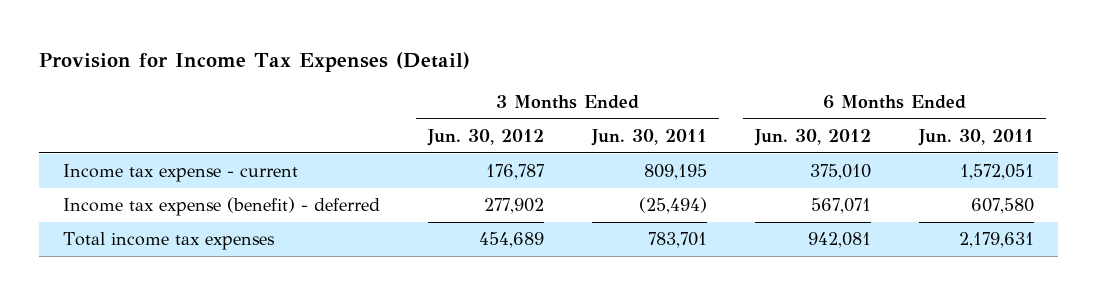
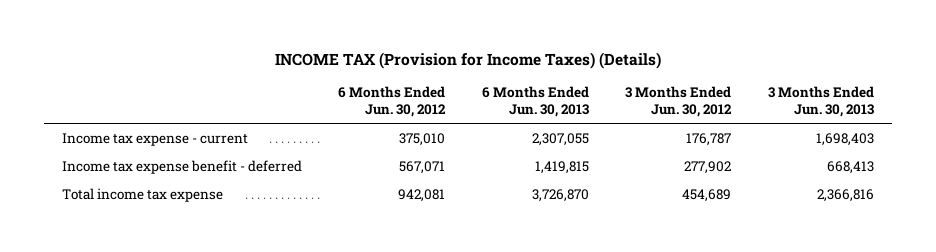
- Provision for Income Tax Expenses (Detail)
+ INCOME TAX (Provision for Income Taxes) (Details)
- | 3 Months Ended Jun. 30, 2012 | 3 Months Ended Jun. 30, 2011 | 6 Months Ended Jun. 30, 2012 | 6 Months Ended Jun. 30, 2011
+ | 6 Months Ended Jun. 30, 2012 | 6 Months Ended Jun. 30, 2013 | 3 Months Ended Jun. 30, 2012 | 3 Months Ended Jun. 30, 2013
- Income tax expense (benefit) - deferred | 277,902 | (25,494) | 567,071 | 607,580
- Total income tax expenses | 454,689 | 783,701 | 942,081 | 2,179,631
+ Income tax expense benefit - deferred | 567,071 | 1,419,815 | 277,902 | 668,413
+ Total income tax expense | 942,081 | 3,726,870 | 454,689 | 2,366,816

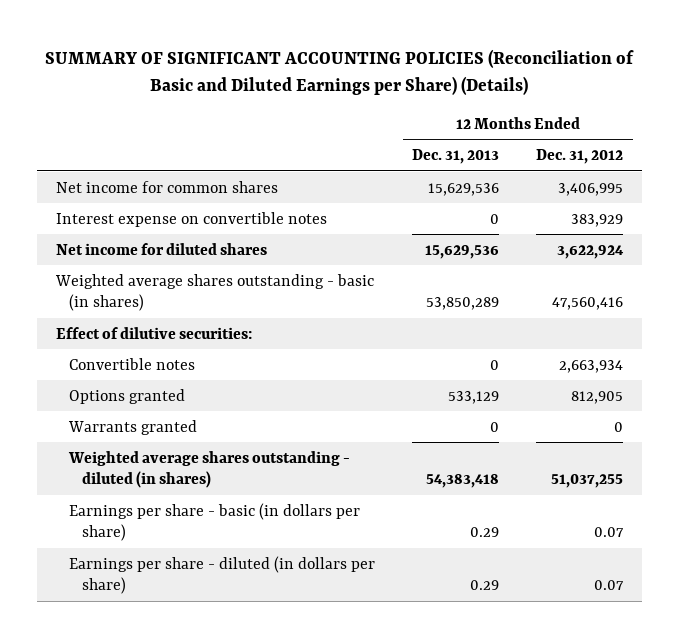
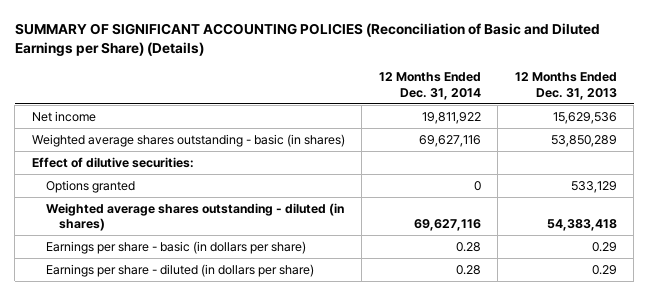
- | 12 Months Ended Dec. 31, 2013 | 12 Months Ended Dec. 31, 2012
+ | 12 Months Ended Dec. 31, 2014 | 12 Months Ended Dec. 31, 2013
- Net income for common shares | 15,629,536 | 3,406,995
- Interest expense on convertible notes | 0 | 383,929
- Net income for diluted shares | 15,629,536 | 3,622,924
+ Net income | 19,811,922 | 15,629,536
- Convertible notes | 0 | 2,663,934
- Warrants granted | 0 | 0

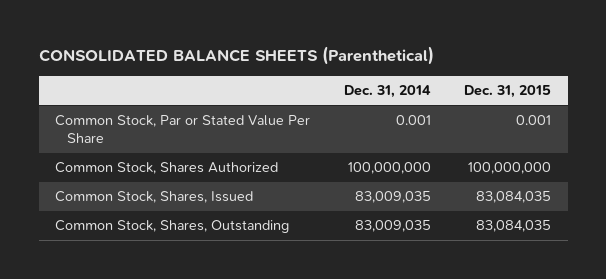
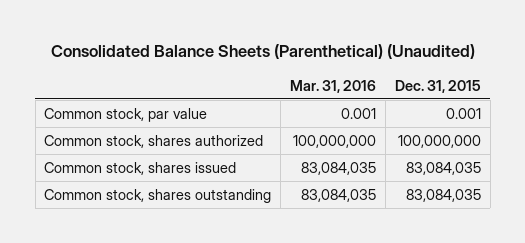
- CONSOLIDATED BALANCE SHEETS (Parenthetical)
+ Consolidated Balance Sheets (Parenthetical) (Unaudited)
- | Dec. 31, 2014 | Dec. 31, 2015
+ | Mar. 31, 2016 | Dec. 31, 2015
- Common Stock, Par or Stated Value Per Share | 0.001 | 0.001
- Common Stock, Shares Authorized | 100,000,000 | 100,000,000
- Common Stock, Shares, Issued | 83,009,035 | 83,084,035
- Common Stock, Shares, Outstanding | 83,009,035 | 83,084,035
+ Common stock, par value | 0.001 | 0.001
+ Common stock, shares authorized | 100,000,000 | 100,000,000
+ Common stock, shares issued | 83,084,035 | 83,084,035
+ Common stock, shares outstanding | 83,084,035 | 83,084,035

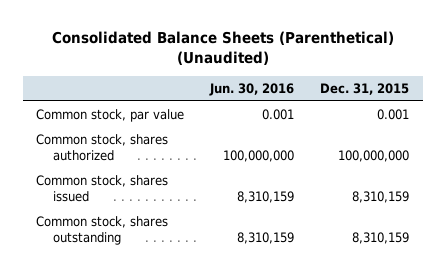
- | Mar. 31, 2016 | Dec. 31, 2015
+ | Jun. 30, 2016 | Dec. 31, 2015
- Common stock, shares issued | 83,084,035 | 83,084,035
- Common stock, shares outstanding | 83,084,035 | 83,084,035
+ Common stock, shares issued | 8,310,159 | 8,310,159
+ Common stock, shares outstanding | 8,310,159 | 8,310,159

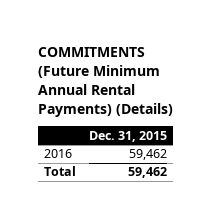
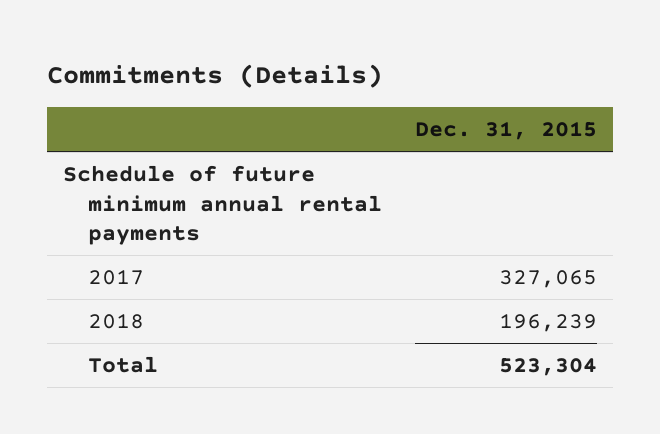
- COMMITMENTS (Future Minimum Annual Rental Payments) (Details)
+ Commitments (Details)
- 2016 | 59,462
- Total | 59,462
+ Schedule of future minimum annual rental payments
+ 2017 | 327,065
+ 2018 | 196,239
+ Total | 523,304

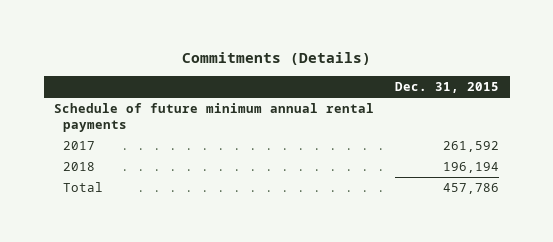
- 2017 | 327,065
- 2018 | 196,239
- Total | 523,304
+ 2017 | 261,592
+ 2018 | 196,194
+ Total | 457,786

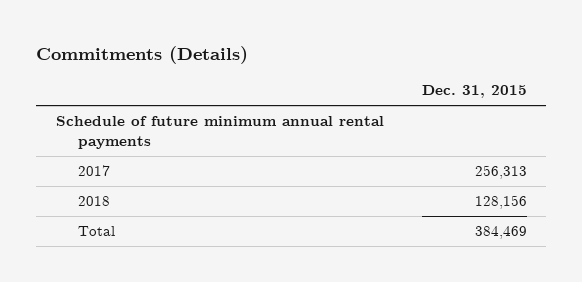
- 2017 | 261,592
- 2018 | 196,194
- Total | 457,786
+ 2017 | 256,313
+ 2018 | 128,156
+ Total | 384,469

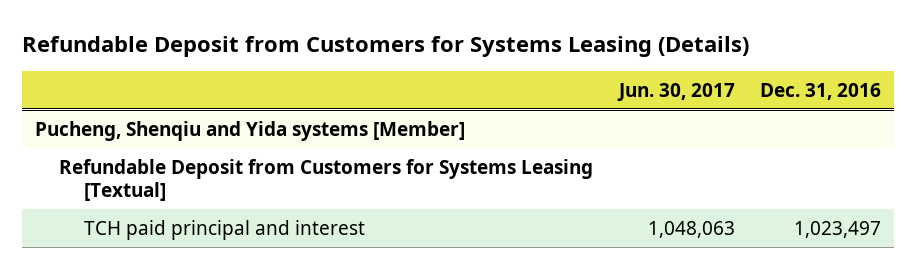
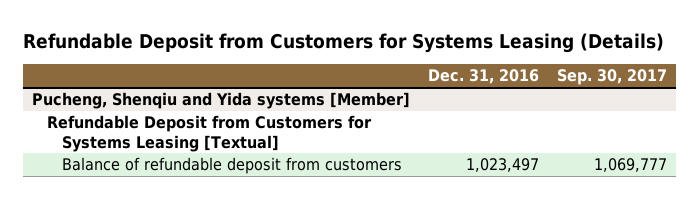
- | Jun. 30, 2017 | Dec. 31, 2016
+ | Dec. 31, 2016 | Sep. 30, 2017
@ Pucheng, Shenqiu and Yida systems [Member]
- TCH paid principal and interest | 1,048,063 | 1,023,497
+ Balance of refundable deposit from customers | 1,023,497 | 1,069,777

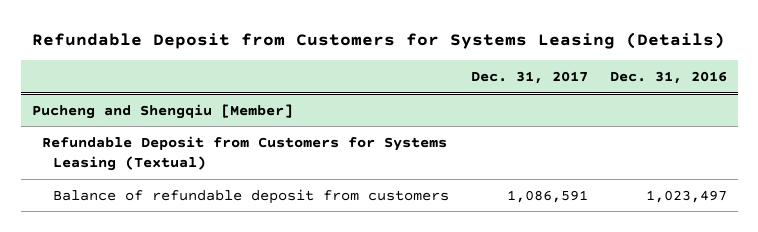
- | Dec. 31, 2016 | Sep. 30, 2017
+ | Dec. 31, 2017 | Dec. 31, 2016
- Pucheng, Shenqiu and Yida systems [Member]
- Refundable Deposit from Customers for Systems Leasing [Textual]
+ Pucheng and Shengqiu [Member]
+ Refundable Deposit from Customers for Systems Leasing (Textual)

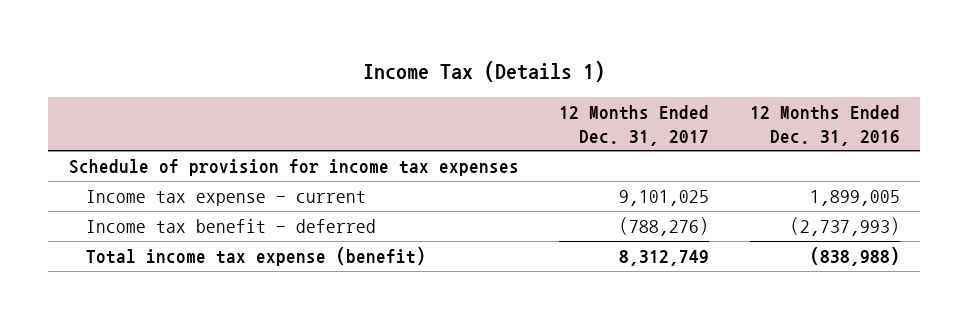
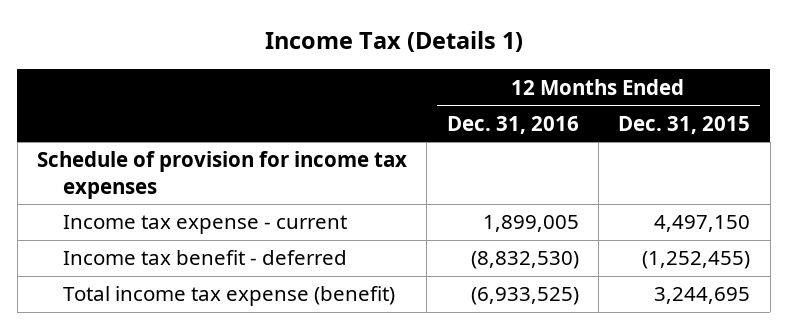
- | 12 Months Ended Dec. 31, 2017 | 12 Months Ended Dec. 31, 2016
+ | 12 Months Ended Dec. 31, 2016 | 12 Months Ended Dec. 31, 2015
- Income tax benefit - deferred | (788,276) | (2,737,993)
- Total income tax expense (benefit) | 8,312,749 | (838,988)
+ Income tax benefit - deferred | (8,832,530) | (1,252,455)
+ Total income tax expense (benefit) | (6,933,525) | 3,244,695

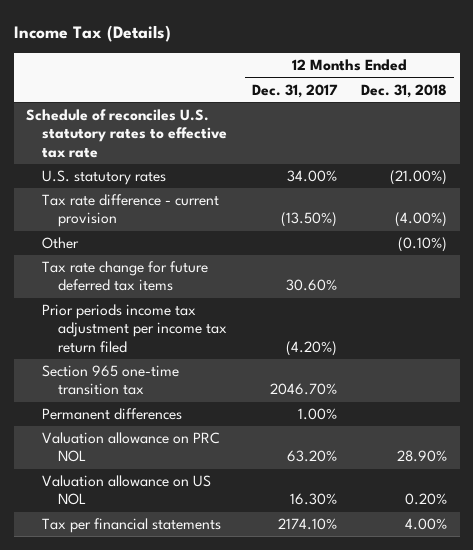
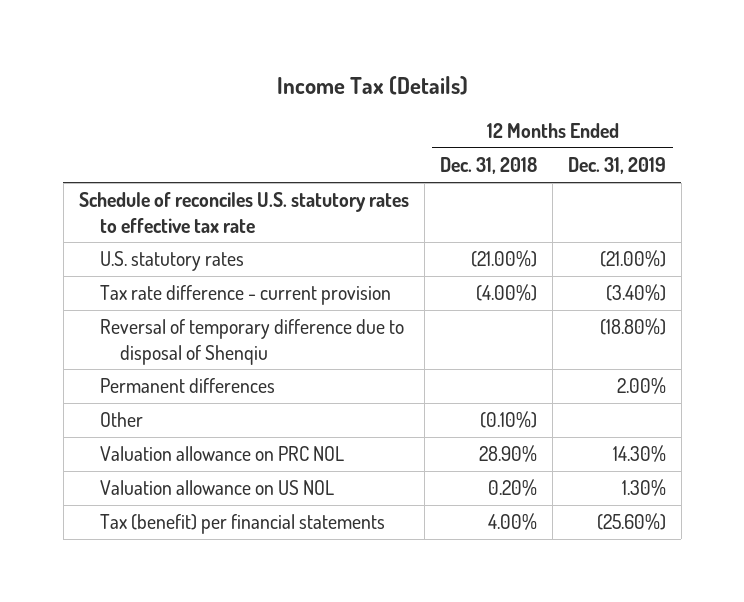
- | 12 Months Ended Dec. 31, 2017 | 12 Months Ended Dec. 31, 2018
+ | 12 Months Ended Dec. 31, 2018 | 12 Months Ended Dec. 31, 2019
- Tax rate change for future deferred tax items | 30.60% |
- Prior periods income tax adjustment per income tax return filed | (4.20%) |
- Section 965 one-time transition tax | 2046.70% |
+ Reversal of temporary difference due to disposal of Shenqiu | | (18.80%)
moved down: Other | (0.10%) |
- Tax per financial statements | 2174.10% | 4.00%
+ Tax (benefit) per financial statements | 4.00% | (25.60%)

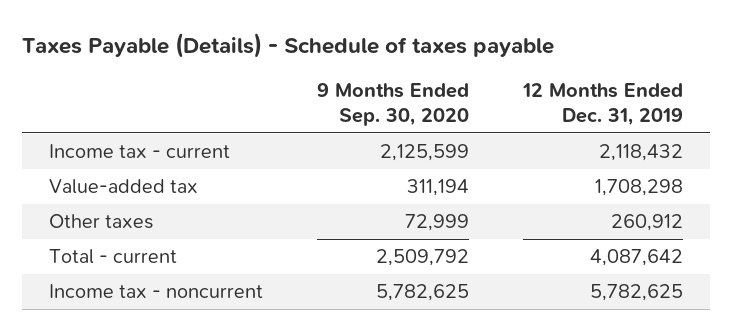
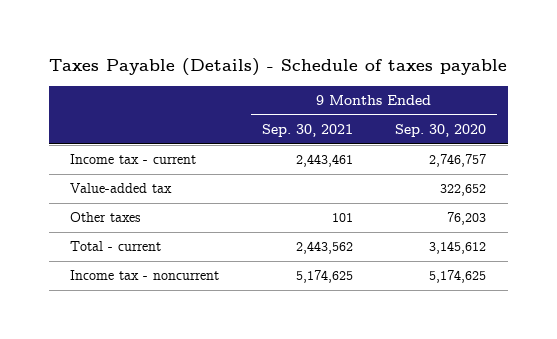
- | 9 Months Ended Sep. 30, 2020 | 12 Months Ended Dec. 31, 2019
+ | 9 Months Ended Sep. 30, 2021 | 9 Months Ended Sep. 30, 2020
- Income tax - current | 2,125,599 | 2,118,432
- Value-added tax | 311,194 | 1,708,298
- Other taxes | 72,999 | 260,912
- Total - current | 2,509,792 | 4,087,642
- Income tax - noncurrent | 5,782,625 | 5,782,625
+ Income tax - current | 2,443,461 | 2,746,757
+ Value-added tax | | 322,652
+ Other taxes | 101 | 76,203
+ Total - current | 2,443,562 | 3,145,612
+ Income tax - noncurrent | 5,174,625 | 5,174,625

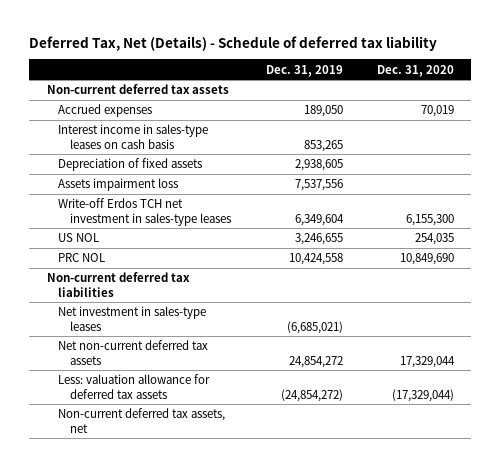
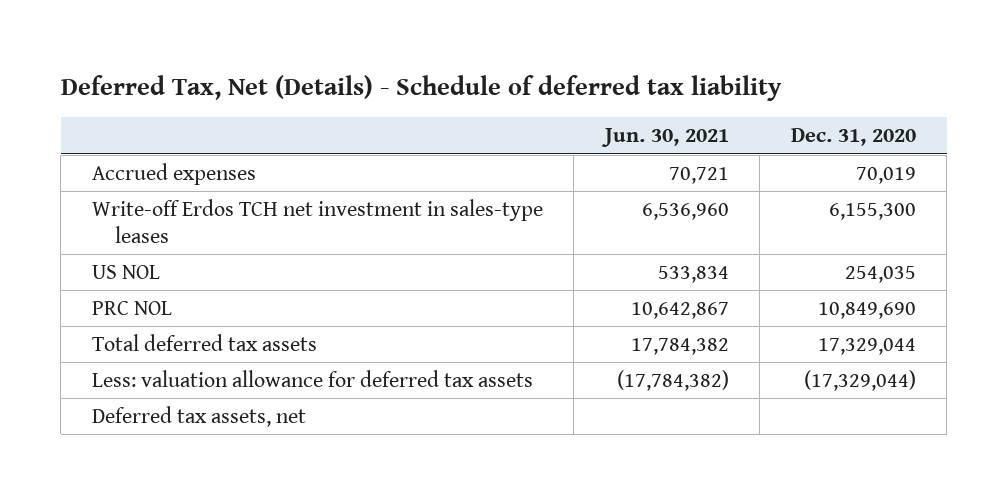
- | Dec. 31, 2019 | Dec. 31, 2020
+ | Jun. 30, 2021 | Dec. 31, 2020
- Non-current deferred tax assets
- Interest income in sales-type leases on cash basis | 853,265 |
- Depreciation of fixed assets | 2,938,605 |
- Assets impairment loss | 7,537,556 |
- Non-current deferred tax liabilities
- Net investment in sales-type leases | (6,685,021) |
- Net non-current deferred tax assets | 24,854,272 | 17,329,044
+ Total deferred tax assets | 17,784,382 | 17,329,044
- Non-current deferred tax assets, net
+ Deferred tax assets, net

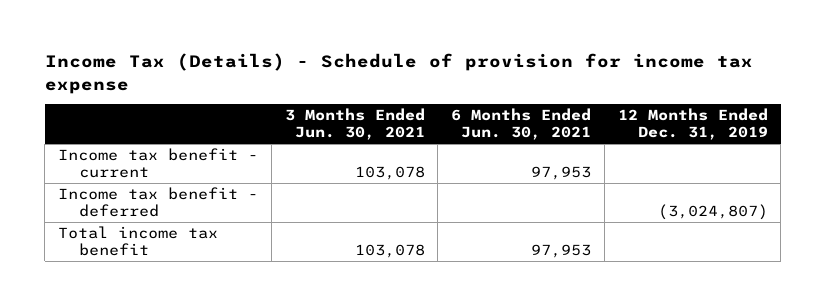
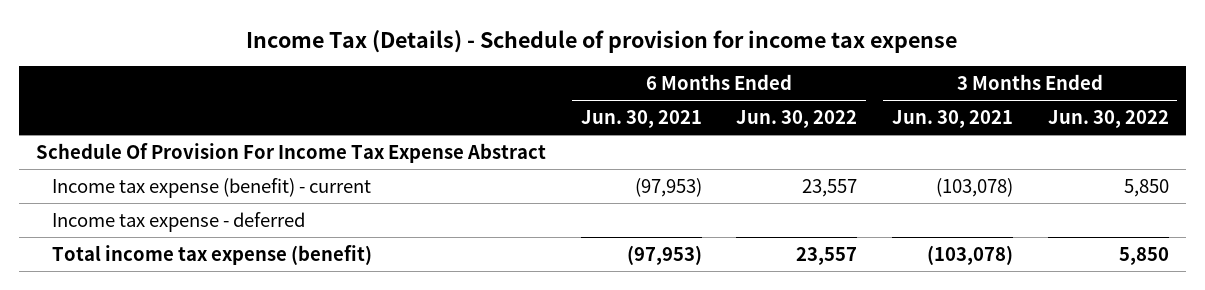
- | 3 Months Ended Jun. 30, 2021 | 6 Months Ended Jun. 30, 2021 | 12 Months Ended Dec. 31, 2019
+ | 6 Months Ended Jun. 30, 2021 | 6 Months Ended Jun. 30, 2022 | 3 Months Ended Jun. 30, 2021 | 3 Months Ended Jun. 30, 2022
- Income tax benefit - current | 103,078 | 97,953 |
- Income tax benefit - deferred | | | (3,024,807)
- Total income tax benefit | 103,078 | 97,953 |
+ Schedule Of Provision For Income Tax Expense Abstract
+ Income tax expense (benefit) - current | (97,953) | 23,557 | (103,078) | 5,850
+ Income tax expense - deferred
+ Total income tax expense (benefit) | (97,953) | 23,557 | (103,078) | 5,850

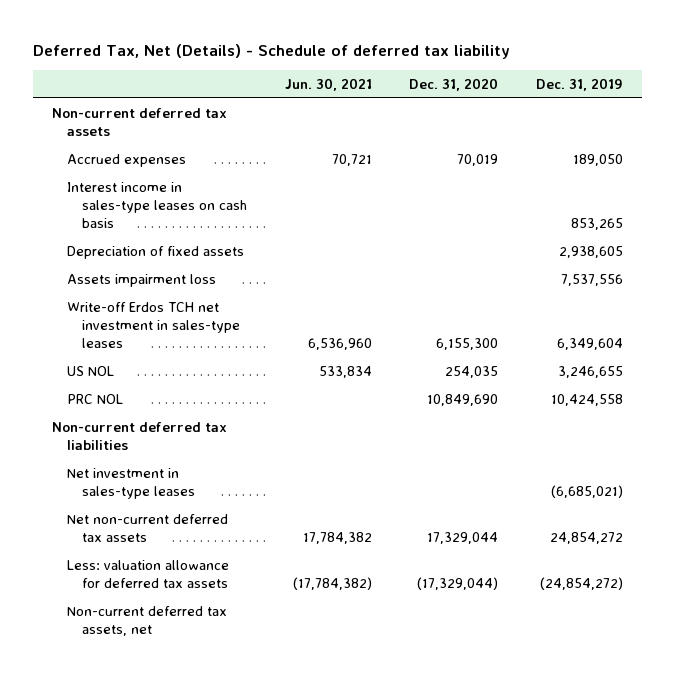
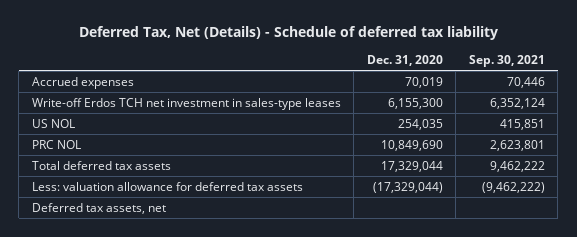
- | Jun. 30, 2021 | Dec. 31, 2020 | Dec. 31, 2019
+ | Dec. 31, 2020 | Sep. 30, 2021
- Non-current deferred tax assets
- Interest income in sales-type leases on cash basis | | | 853,265
- Depreciation of fixed assets | | | 2,938,605
- Assets impairment loss | | | 7,537,556
- Non-current deferred tax liabilities
- Net investment in sales-type leases | | | (6,685,021)
- Net non-current deferred tax assets | 17,784,382 | 17,329,044 | 24,854,272
+ Total deferred tax assets | 17,329,044 | 9,462,222
- Non-current deferred tax assets, net
+ Deferred tax assets, net

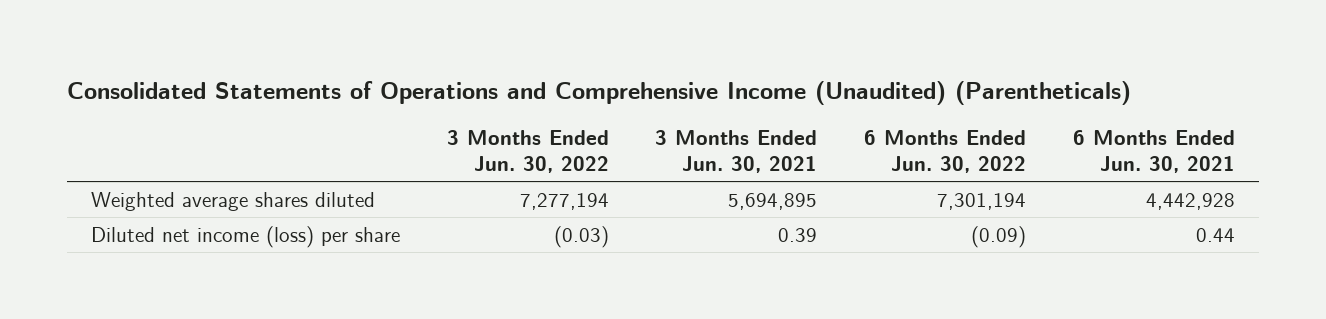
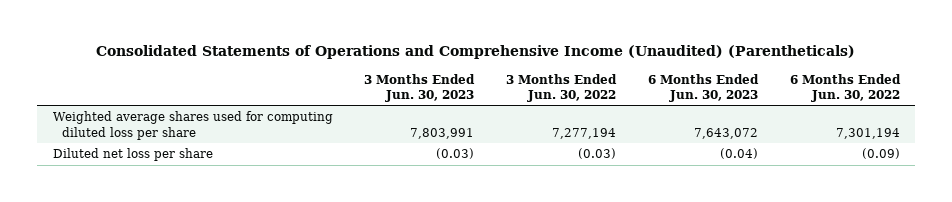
- | 3 Months Ended Jun. 30, 2022 | 3 Months Ended Jun. 30, 2021 | 6 Months Ended Jun. 30, 2022 | 6 Months Ended Jun. 30, 2021
+ | 3 Months Ended Jun. 30, 2023 | 3 Months Ended Jun. 30, 2022 | 6 Months Ended Jun. 30, 2023 | 6 Months Ended Jun. 30, 2022
- Weighted average shares diluted | 7,277,194 | 5,694,895 | 7,301,194 | 4,442,928
- Diluted net income (loss) per share | (0.03) | 0.39 | (0.09) | 0.44
+ Weighted average shares used for computing diluted loss per share | 7,803,991 | 7,277,194 | 7,643,072 | 7,301,194
+ Diluted net loss per share | (0.03) | (0.03) | (0.04) | (0.09)

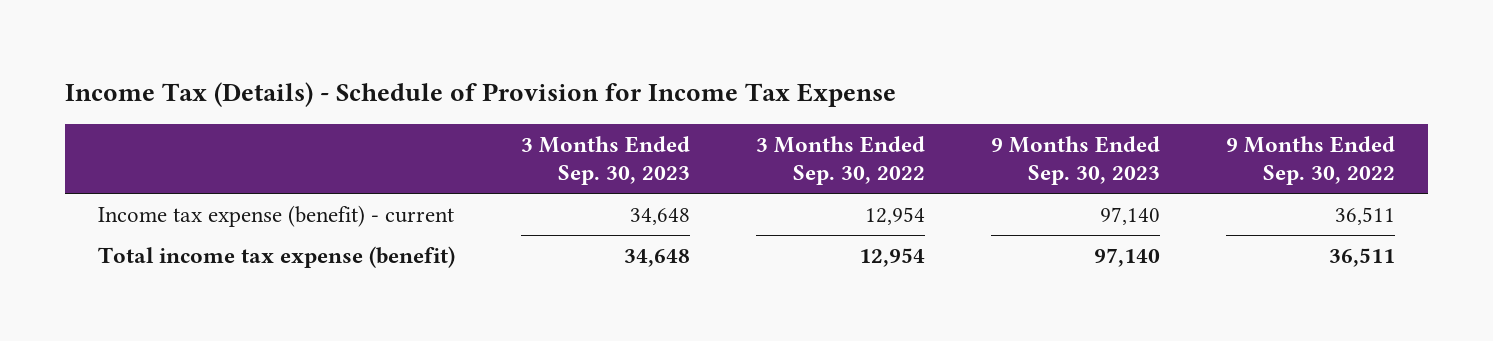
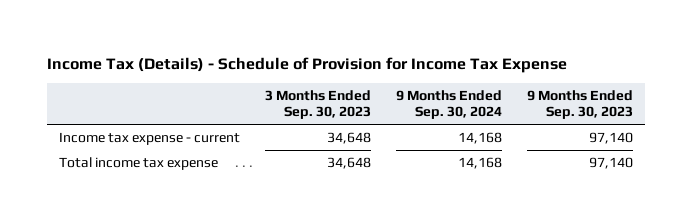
- | 3 Months Ended Sep. 30, 2023 | 3 Months Ended Sep. 30, 2022 | 9 Months Ended Sep. 30, 2023 | 9 Months Ended Sep. 30, 2022
+ | 3 Months Ended Sep. 30, 2023 | 9 Months Ended Sep. 30, 2024 | 9 Months Ended Sep. 30, 2023
- Income tax expense (benefit) - current | 34,648 | 12,954 | 97,140 | 36,511
- Total income tax expense (benefit) | 34,648 | 12,954 | 97,140 | 36,511
+ Income tax expense - current | 34,648 | 14,168 | 97,140
+ Total income tax expense | 34,648 | 14,168 | 97,140

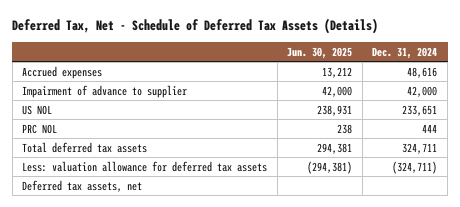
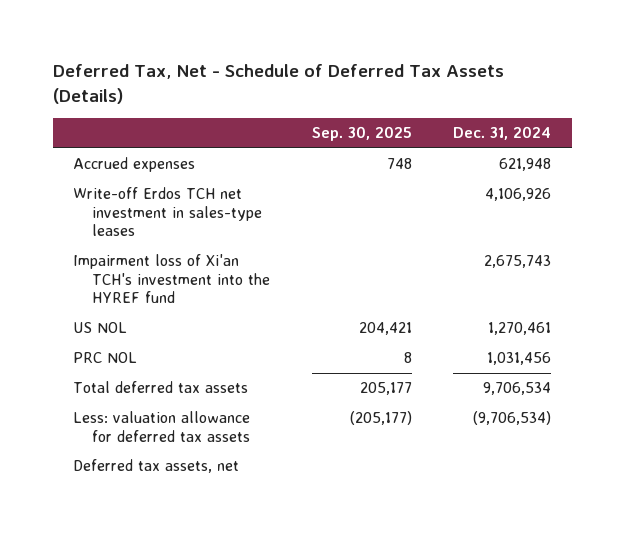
- | Jun. 30, 2025 | Dec. 31, 2024
+ | Sep. 30, 2025 | Dec. 31, 2024
- Accrued expenses | 13,212 | 48,616
- Impairment of advance to supplier | 42,000 | 42,000
- US NOL | 238,931 | 233,651
- PRC NOL | 238 | 444
- Total deferred tax assets | 294,381 | 324,711
- Less: valuation allowance for deferred tax assets | (294,381) | (324,711)
+ Accrued expenses | 748 | 621,948
+ Write-off Erdos TCH net investment in sales-type leases | | 4,106,926
+ Impairment loss of Xi'an TCH's investment into the HYREF fund | | 2,675,743
+ US NOL | 204,421 | 1,270,461
+ PRC NOL | 8 | 1,031,456
+ Total deferred tax assets | 205,177 | 9,706,534
+ Less: valuation allowance for deferred tax assets | (205,177) | (9,706,534)

